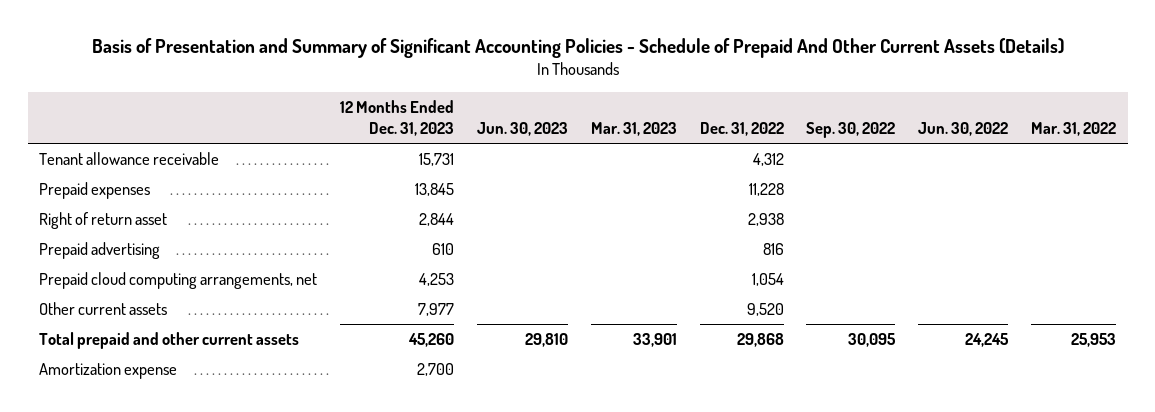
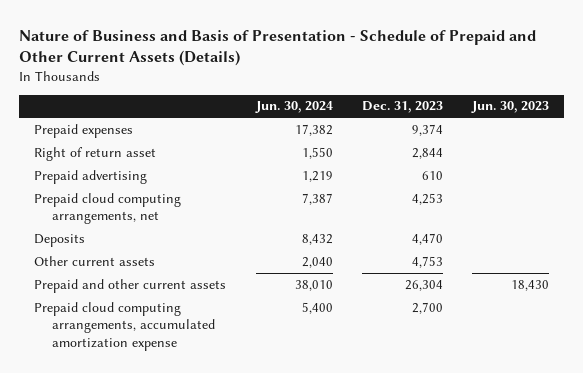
- Basis of Presentation and Summary of Significant Accounting Policies - Schedule of Prepaid And Other Current Assets (Details)
+ Nature of Business and Basis of Presentation - Schedule of Prepaid and Other Current Assets (Details)
- | 12 Months Ended Dec. 31, 2023 | Jun. 30, 2023 | Mar. 31, 2023 | Dec. 31, 2022 | Sep. 30, 2022 | Jun. 30, 2022 | Mar. 31, 2022
+ | Jun. 30, 2024 | Dec. 31, 2023 | Jun. 30, 2023
- Tenant allowance receivable | 15,731 | | | 4,312 | | |
+ Deposits | 8,432 | 4,470 |
- Total prepaid and other current assets | 45,260 | 29,810 | 33,901 | 29,868 | 30,095 | 24,245 | 25,953
- Amortization expense | 2,700 | | | | | |
+ Prepaid and other current assets | 38,010 | 26,304 | 18,430
+ Prepaid cloud computing arrangements, accumulated amortization expense | 5,400 | 2,700 |

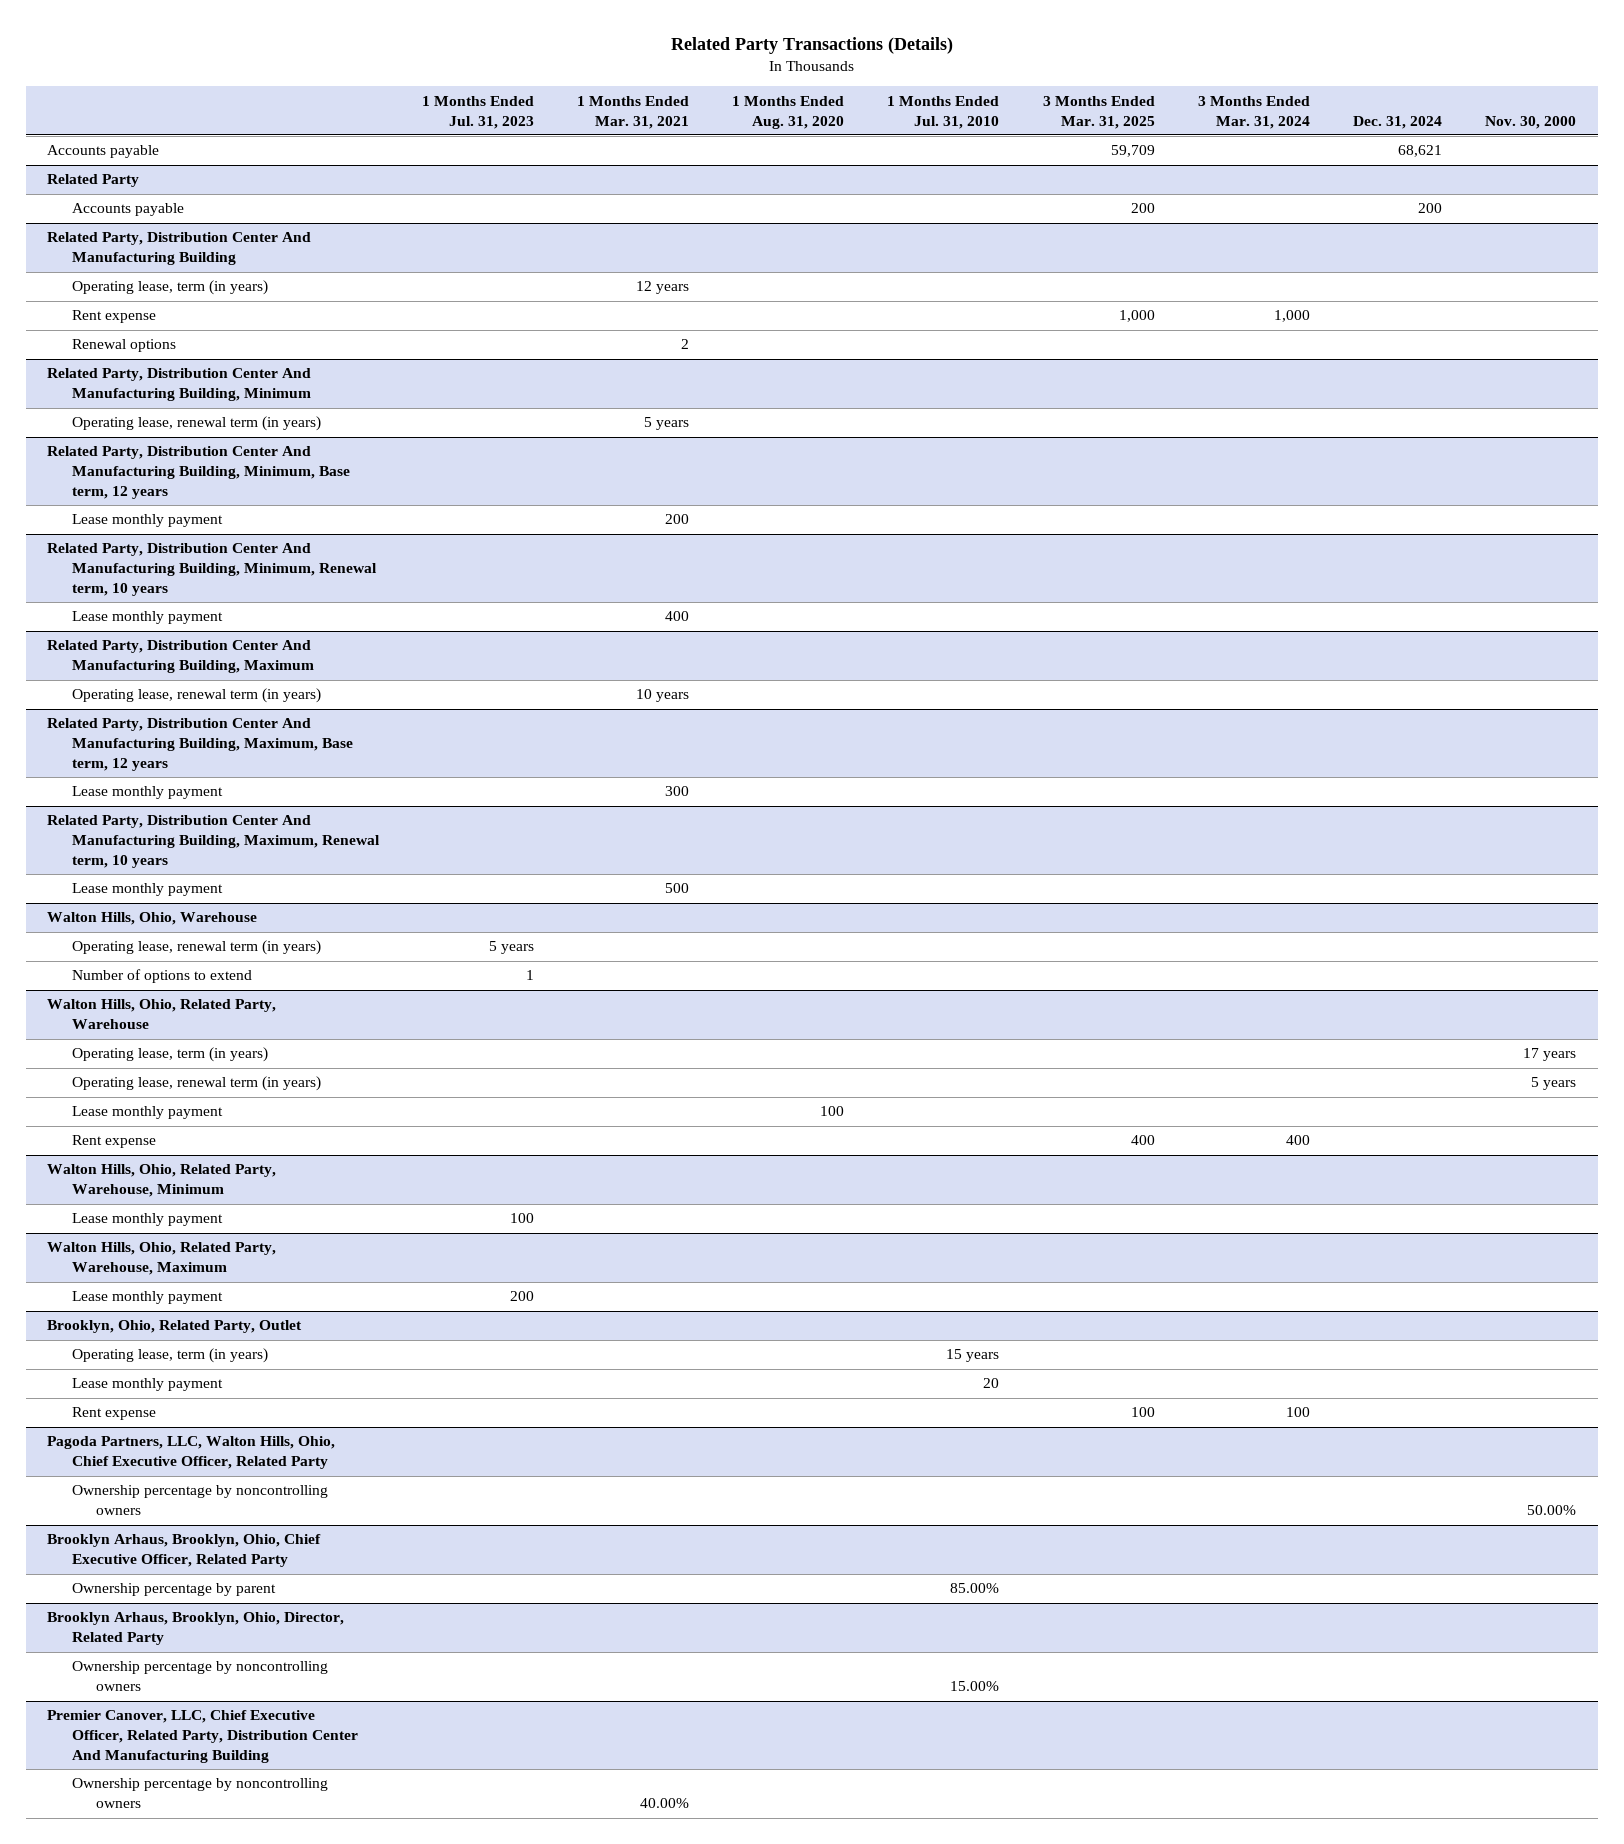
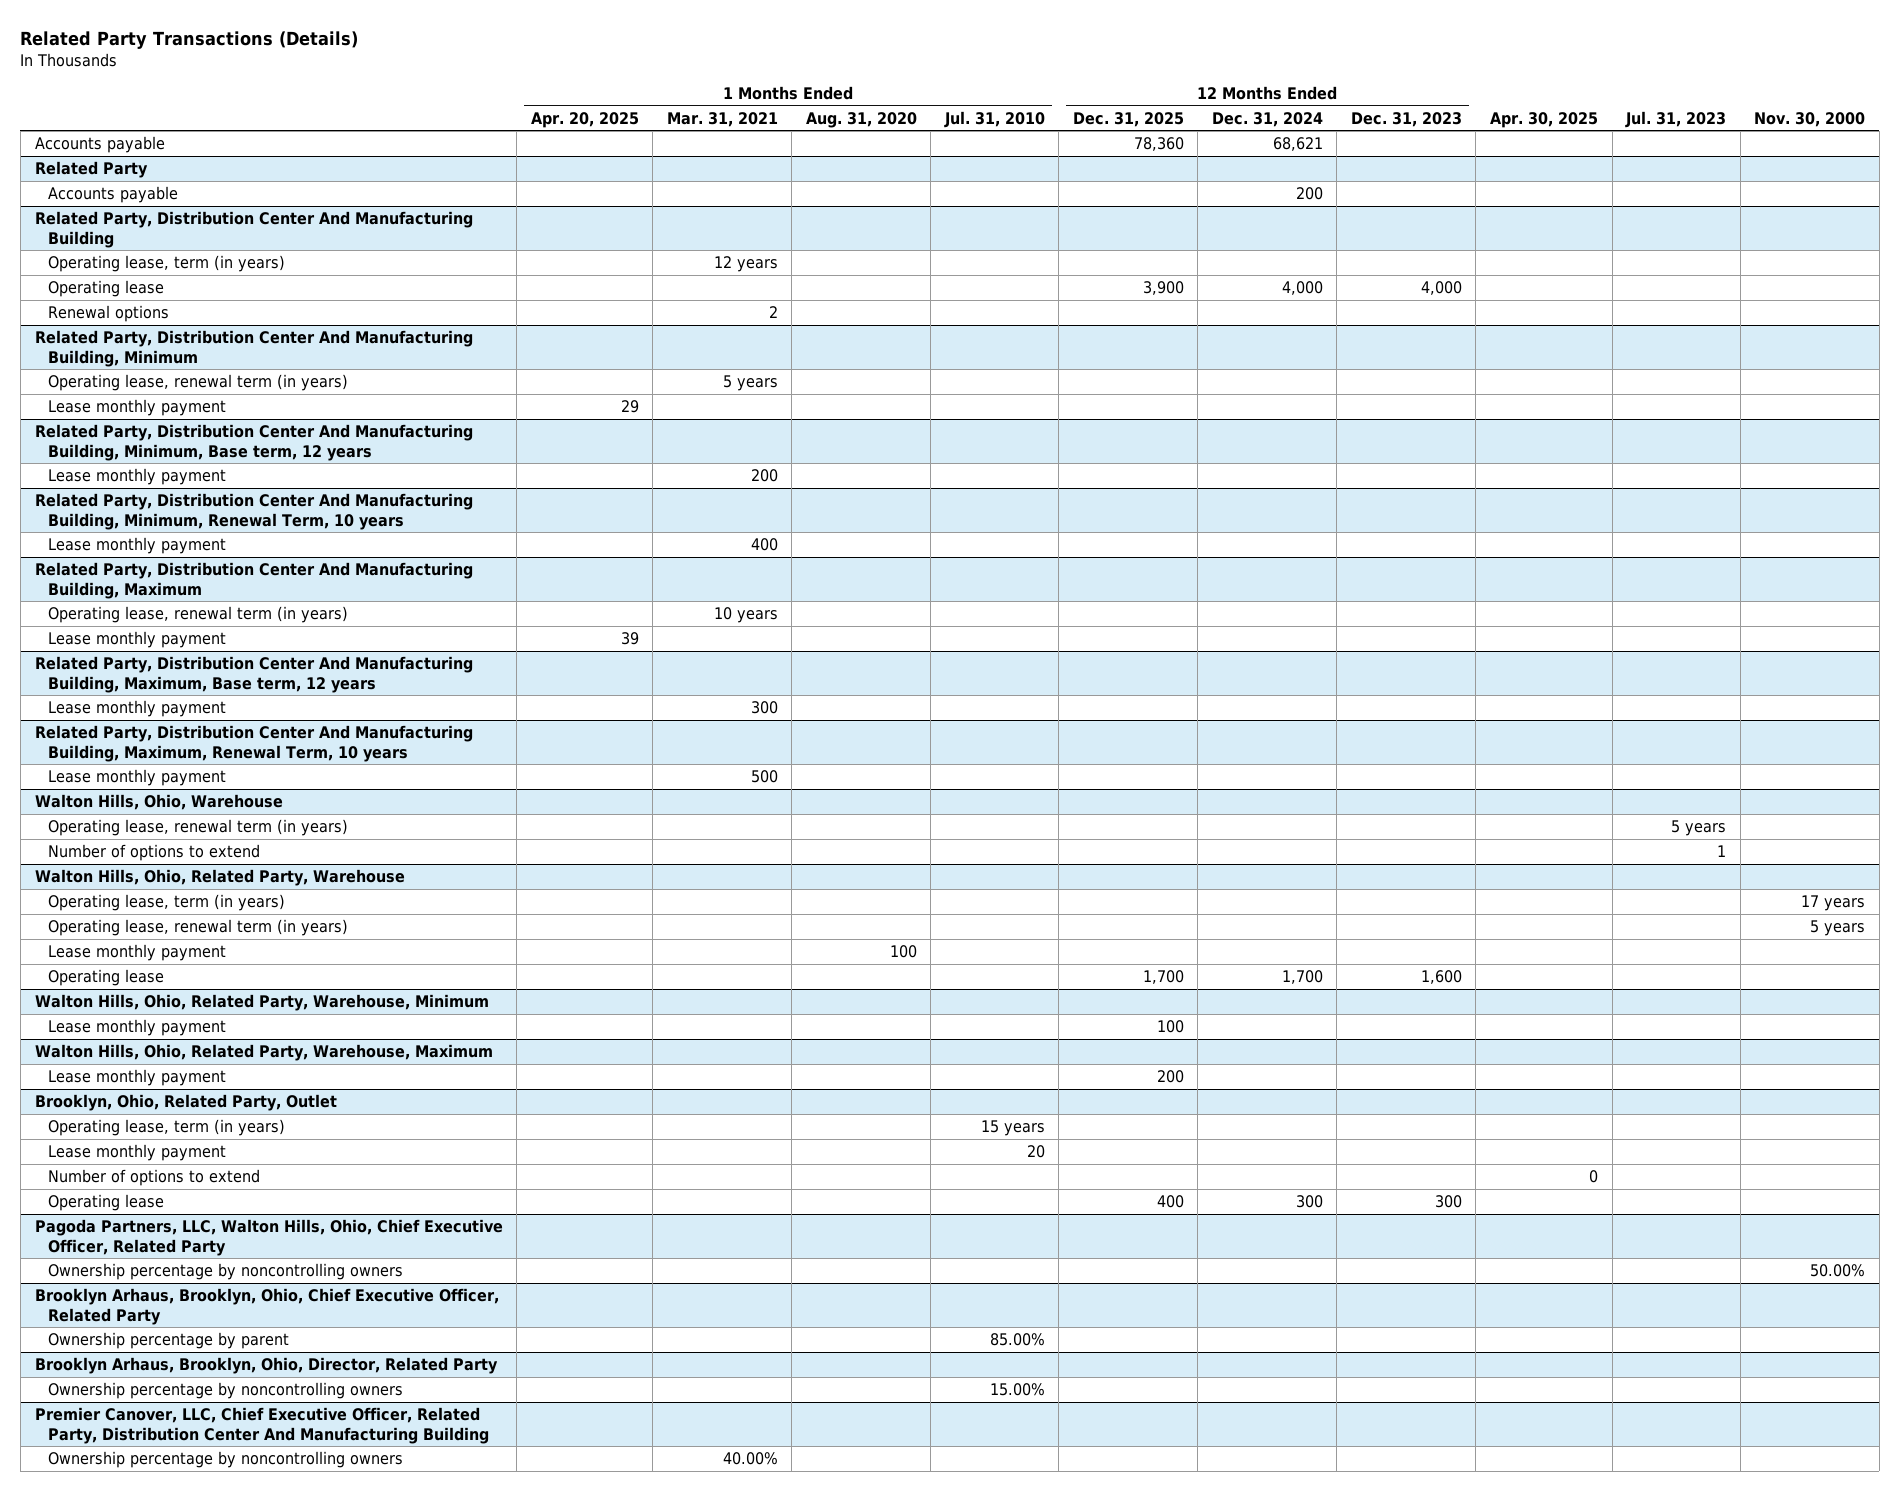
- | 1 Months Ended Jul. 31, 2023 | 1 Months Ended Mar. 31, 2021 | 1 Months Ended Aug. 31, 2020 | 1 Months Ended Jul. 31, 2010 | 3 Months Ended Mar. 31, 2025 | 3 Months Ended Mar. 31, 2024 | Dec. 31, 2024 | Nov. 30, 2000
+ | 1 Months Ended Apr. 20, 2025 | 1 Months Ended Mar. 31, 2021 | 1 Months Ended Aug. 31, 2020 | 1 Months Ended Jul. 31, 2010 | 12 Months Ended Dec. 31, 2025 | 12 Months Ended Dec. 31, 2024 | 12 Months Ended Dec. 31, 2023 | Apr. 30, 2025 | Jul. 31, 2023 | Nov. 30, 2000
@ Related Party, Distribution Center And Manufacturing Building
- Rent expense | | | | | 1,000 | 1,000 | |
+ Operating lease | | | | | 3,900 | 4,000 | 4,000 | | |
@ Related Party, Distribution Center And Manufacturing Building, Minimum
+ Lease monthly payment | 29 | | | | | | | | |
- Related Party, Distribution Center And Manufacturing Building, Minimum, Renewal term, 10 years
+ Related Party, Distribution Center And Manufacturing Building, Minimum, Renewal Term, 10 years
@ Related Party, Distribution Center And Manufacturing Building, Maximum
+ Lease monthly payment | 39 | | | | | | | | |
- Related Party, Distribution Center And Manufacturing Building, Maximum, Renewal term, 10 years
+ Related Party, Distribution Center And Manufacturing Building, Maximum, Renewal Term, 10 years
@ Walton Hills, Ohio, Related Party, Warehouse
- Rent expense | | | | | 400 | 400 | |
+ Operating lease | | | | | 1,700 | 1,700 | 1,600 | | |
@ Brooklyn, Ohio, Related Party, Outlet
- Rent expense | | | | | 100 | 100 | |
+ Number of options to extend | | | | | | | | 0 | |
+ Operating lease | | | | | 400 | 300 | 300 | | |

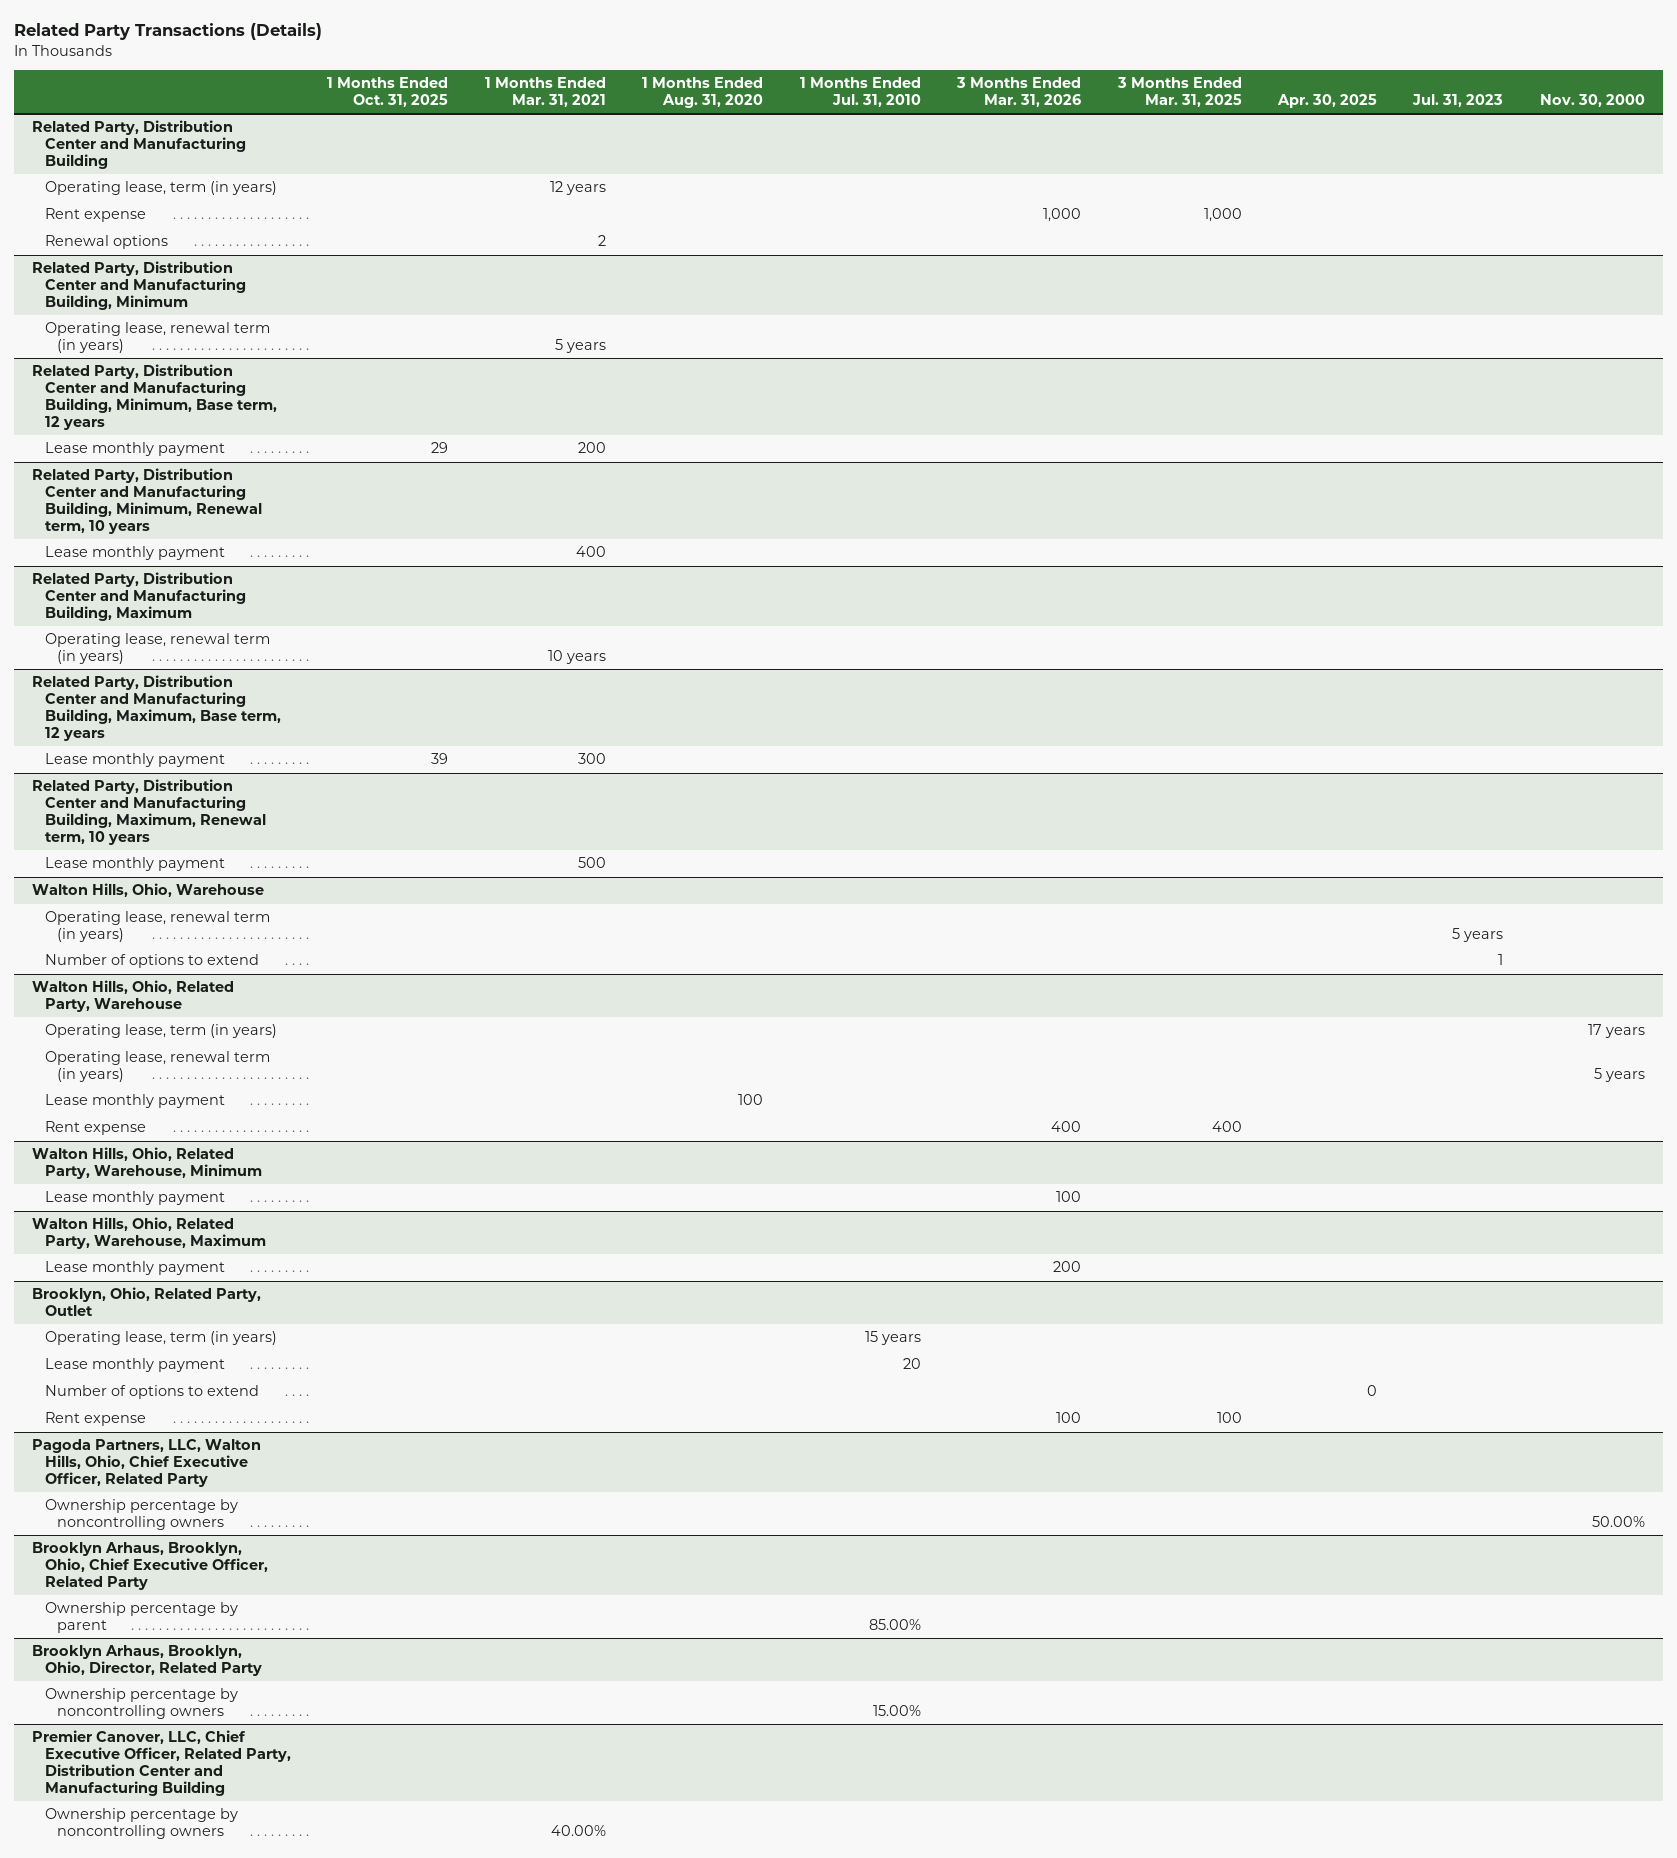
- | 1 Months Ended Apr. 20, 2025 | 1 Months Ended Mar. 31, 2021 | 1 Months Ended Aug. 31, 2020 | 1 Months Ended Jul. 31, 2010 | 12 Months Ended Dec. 31, 2025 | 12 Months Ended Dec. 31, 2024 | 12 Months Ended Dec. 31, 2023 | Apr. 30, 2025 | Jul. 31, 2023 | Nov. 30, 2000
+ | 1 Months Ended Oct. 31, 2025 | 1 Months Ended Mar. 31, 2021 | 1 Months Ended Aug. 31, 2020 | 1 Months Ended Jul. 31, 2010 | 3 Months Ended Mar. 31, 2026 | 3 Months Ended Mar. 31, 2025 | Apr. 30, 2025 | Jul. 31, 2023 | Nov. 30, 2000
- Accounts payable | | | | | 78,360 | 68,621 | | | |
- Related Party
- Accounts payable | | | | | | 200 | | | |
- Related Party, Distribution Center And Manufacturing Building
+ Related Party, Distribution Center and Manufacturing Building
- Operating lease | | | | | 3,900 | 4,000 | 4,000 | | |
+ Rent expense | | | | | 1,000 | 1,000 | | |
- Related Party, Distribution Center And Manufacturing Building, Minimum
+ Related Party, Distribution Center and Manufacturing Building, Minimum
- Lease monthly payment | 29 | | | | | | | | |
- Related Party, Distribution Center And Manufacturing Building, Minimum, Base term, 12 years
+ Related Party, Distribution Center and Manufacturing Building, Minimum, Base term, 12 years
- Related Party, Distribution Center And Manufacturing Building, Minimum, Renewal Term, 10 years
+ Related Party, Distribution Center and Manufacturing Building, Minimum, Renewal term, 10 years
- Related Party, Distribution Center And Manufacturing Building, Maximum
+ Related Party, Distribution Center and Manufacturing Building, Maximum
- Lease monthly payment | 39 | | | | | | | | |
- Related Party, Distribution Center And Manufacturing Building, Maximum, Base term, 12 years
+ Related Party, Distribution Center and Manufacturing Building, Maximum, Base term, 12 years
- Related Party, Distribution Center And Manufacturing Building, Maximum, Renewal Term, 10 years
+ Related Party, Distribution Center and Manufacturing Building, Maximum, Renewal term, 10 years
@ Walton Hills, Ohio, Related Party, Warehouse
- Operating lease | | | | | 1,700 | 1,700 | 1,600 | | |
+ Rent expense | | | | | 400 | 400 | | |
@ Brooklyn, Ohio, Related Party, Outlet
- Operating lease | | | | | 400 | 300 | 300 | | |
+ Rent expense | | | | | 100 | 100 | | |
- Premier Canover, LLC, Chief Executive Officer, Related Party, Distribution Center And Manufacturing Building
+ Premier Canover, LLC, Chief Executive Officer, Related Party, Distribution Center and Manufacturing Building

